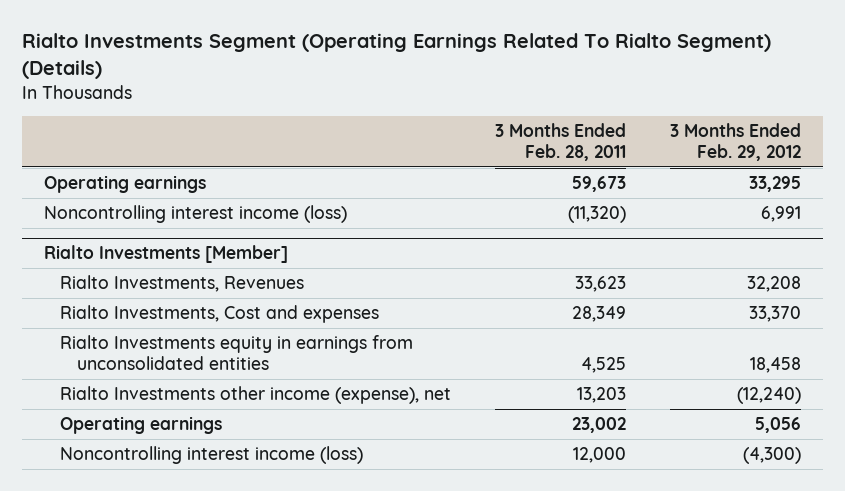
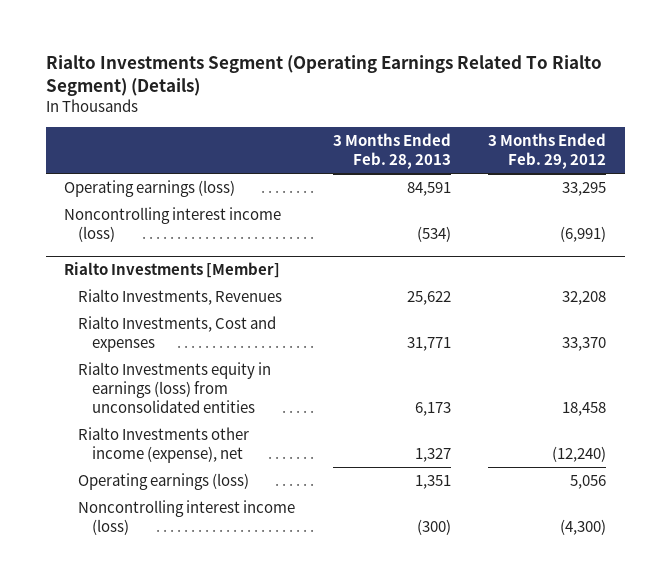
- | 3 Months Ended Feb. 28, 2011 | 3 Months Ended Feb. 29, 2012
+ | 3 Months Ended Feb. 28, 2013 | 3 Months Ended Feb. 29, 2012
- Operating earnings | 59,673 | 33,295
- Noncontrolling interest income (loss) | (11,320) | 6,991
+ Operating earnings (loss) | 84,591 | 33,295
+ Noncontrolling interest income (loss) | (534) | (6,991)
@ Rialto Investments [Member]
- Rialto Investments equity in earnings from unconsolidated entities | 4,525 | 18,458
+ Rialto Investments equity in earnings (loss) from unconsolidated entities | 6,173 | 18,458
- Operating earnings | 23,002 | 5,056
+ Operating earnings (loss) | 1,351 | 5,056

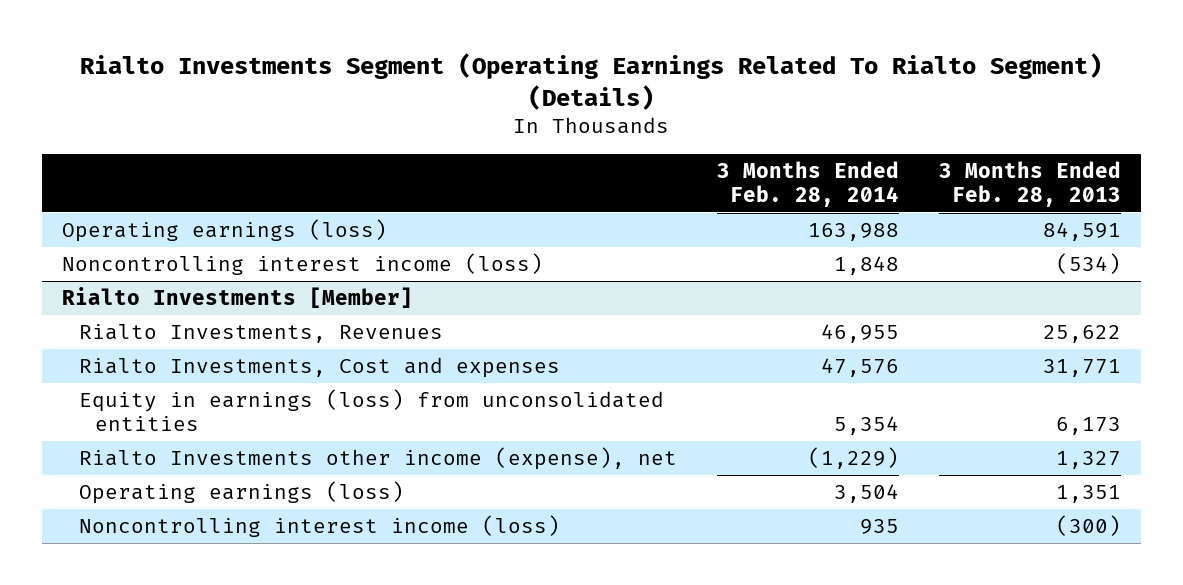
- | 3 Months Ended Feb. 28, 2013 | 3 Months Ended Feb. 29, 2012
+ | 3 Months Ended Feb. 28, 2014 | 3 Months Ended Feb. 28, 2013
@ Rialto Investments [Member]
- Rialto Investments equity in earnings (loss) from unconsolidated entities | 6,173 | 18,458
+ Equity in earnings (loss) from unconsolidated entities | 5,354 | 6,173

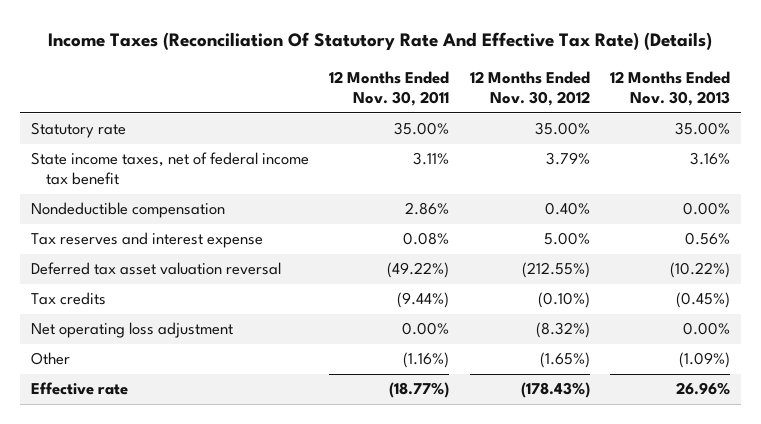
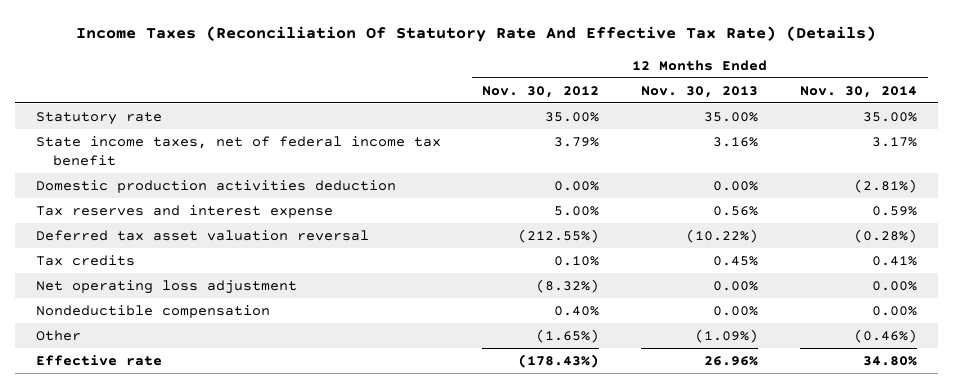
- | 12 Months Ended Nov. 30, 2011 | 12 Months Ended Nov. 30, 2012 | 12 Months Ended Nov. 30, 2013
+ | 12 Months Ended Nov. 30, 2012 | 12 Months Ended Nov. 30, 2013 | 12 Months Ended Nov. 30, 2014
+ Domestic production activities deduction | 0.00% | 0.00% | (2.81%)
- Tax credits | (9.44%) | (0.10%) | (0.45%)
+ Tax credits | 0.10% | 0.45% | 0.41%
moved down: Nondeductible compensation | 0.40% | 0.00% | 0.00%

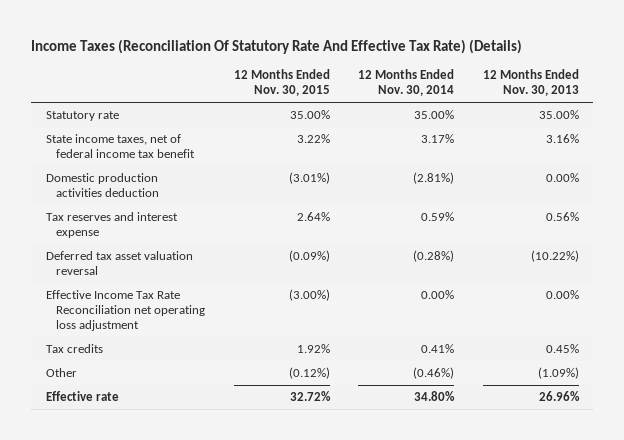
- | 12 Months Ended Nov. 30, 2012 | 12 Months Ended Nov. 30, 2013 | 12 Months Ended Nov. 30, 2014
+ | 12 Months Ended Nov. 30, 2015 | 12 Months Ended Nov. 30, 2014 | 12 Months Ended Nov. 30, 2013
+ Effective Income Tax Rate Reconciliation net operating loss adjustment | (3.00%) | 0.00% | 0.00%
- Net operating loss adjustment | (8.32%) | 0.00% | 0.00%
- Nondeductible compensation | 0.40% | 0.00% | 0.00%

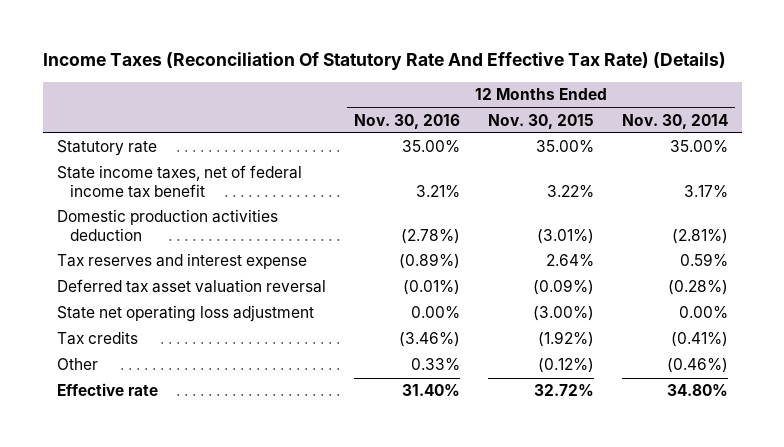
- | 12 Months Ended Nov. 30, 2015 | 12 Months Ended Nov. 30, 2014 | 12 Months Ended Nov. 30, 2013
+ | 12 Months Ended Nov. 30, 2016 | 12 Months Ended Nov. 30, 2015 | 12 Months Ended Nov. 30, 2014
- Effective Income Tax Rate Reconciliation net operating loss adjustment | (3.00%) | 0.00% | 0.00%
- Tax credits | 1.92% | 0.41% | 0.45%
+ State net operating loss adjustment | 0.00% | (3.00%) | 0.00%
+ Tax credits | (3.46%) | (1.92%) | (0.41%)

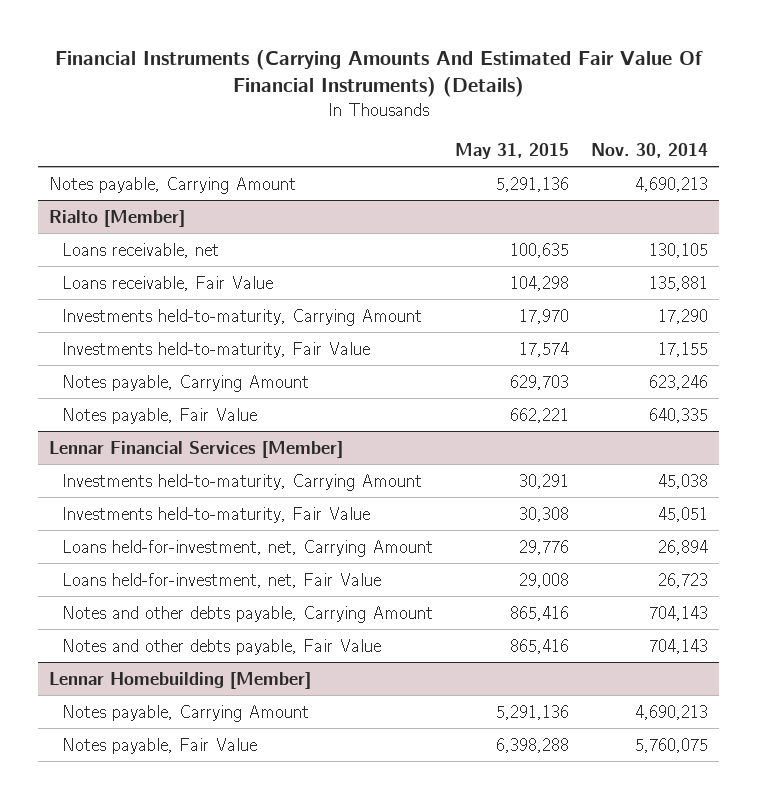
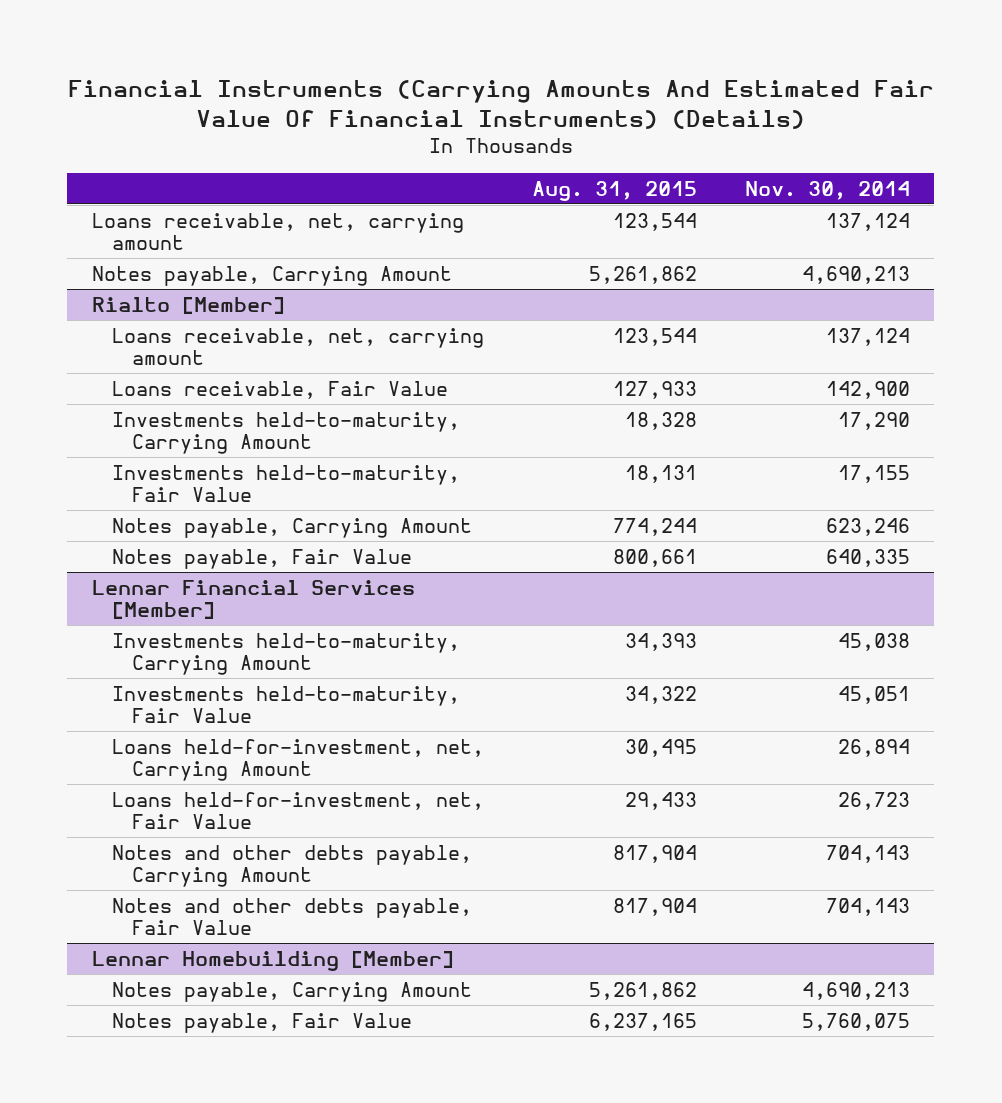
- | May 31, 2015 | Nov. 30, 2014
+ | Aug. 31, 2015 | Nov. 30, 2014
+ Loans receivable, net, carrying amount | 123,544 | 137,124
@ Rialto [Member]
- Loans receivable, net | 100,635 | 130,105
- Loans receivable, Fair Value | 104,298 | 135,881
+ Loans receivable, net, carrying amount | 123,544 | 137,124
+ Loans receivable, Fair Value | 127,933 | 142,900

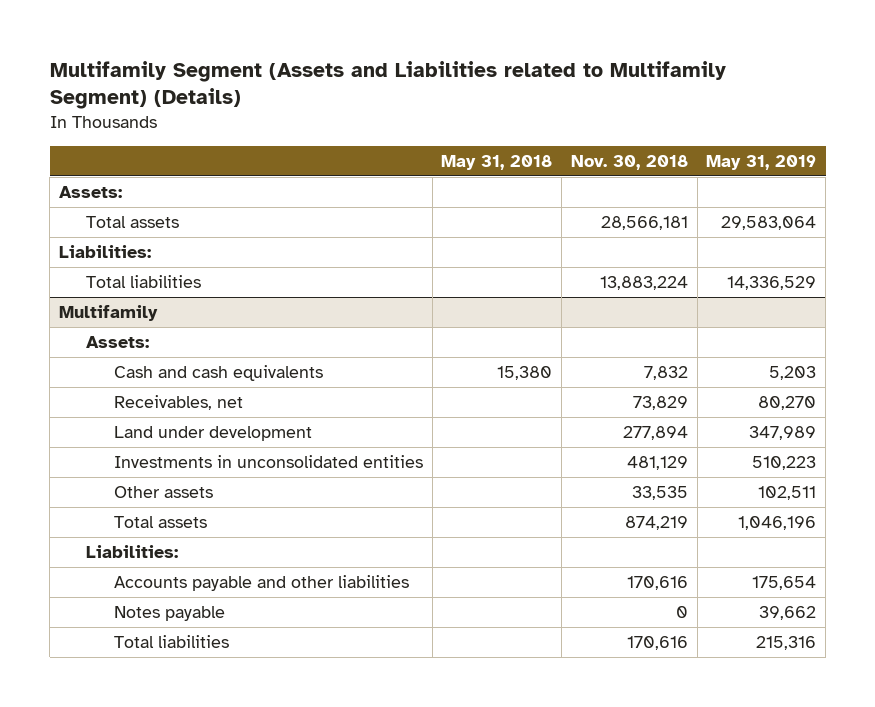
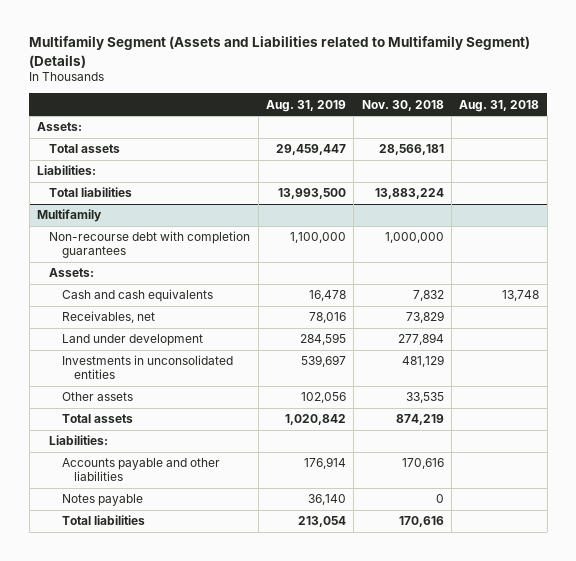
- | May 31, 2018 | Nov. 30, 2018 | May 31, 2019
+ | Aug. 31, 2019 | Nov. 30, 2018 | Aug. 31, 2018
@ Multifamily
+ Non-recourse debt with completion guarantees | 1,100,000 | 1,000,000 |

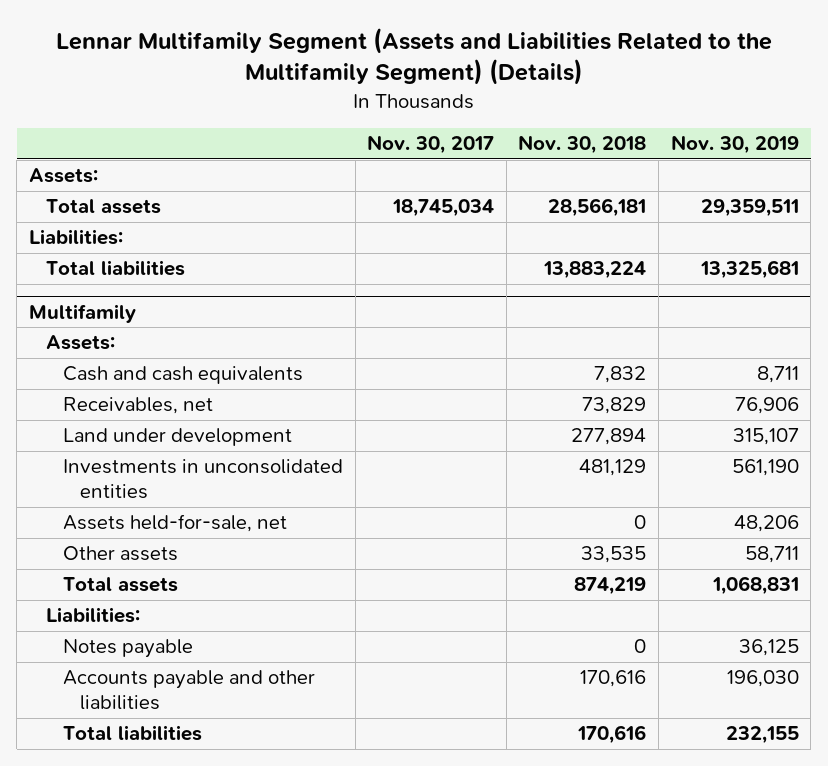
- Multifamily Segment (Assets and Liabilities related to Multifamily Segment) (Details)
+ Lennar Multifamily Segment (Assets and Liabilities Related to the Multifamily Segment) (Details)
- | Aug. 31, 2019 | Nov. 30, 2018 | Aug. 31, 2018
+ | Nov. 30, 2017 | Nov. 30, 2018 | Nov. 30, 2019
@ Multifamily
- Non-recourse debt with completion guarantees | 1,100,000 | 1,000,000 |
+ Assets held-for-sale, net | | 0 | 48,206
moved down: Accounts payable and other liabilities | | 170,616 | 196,030

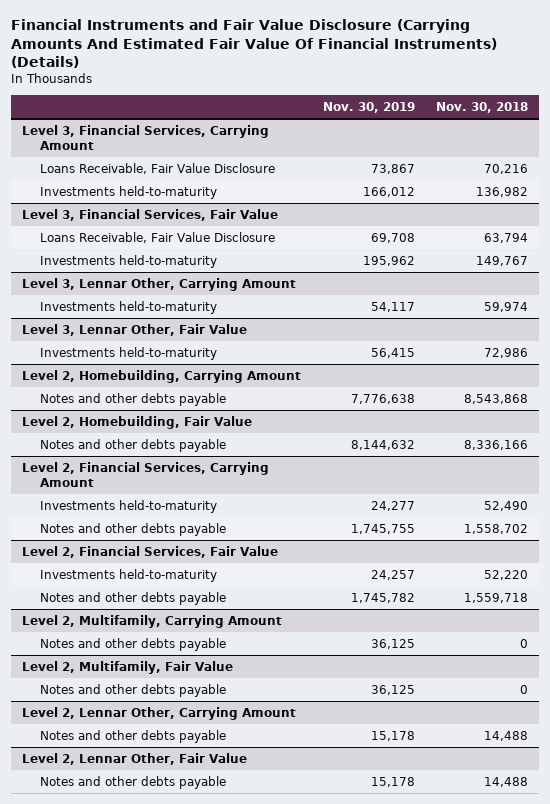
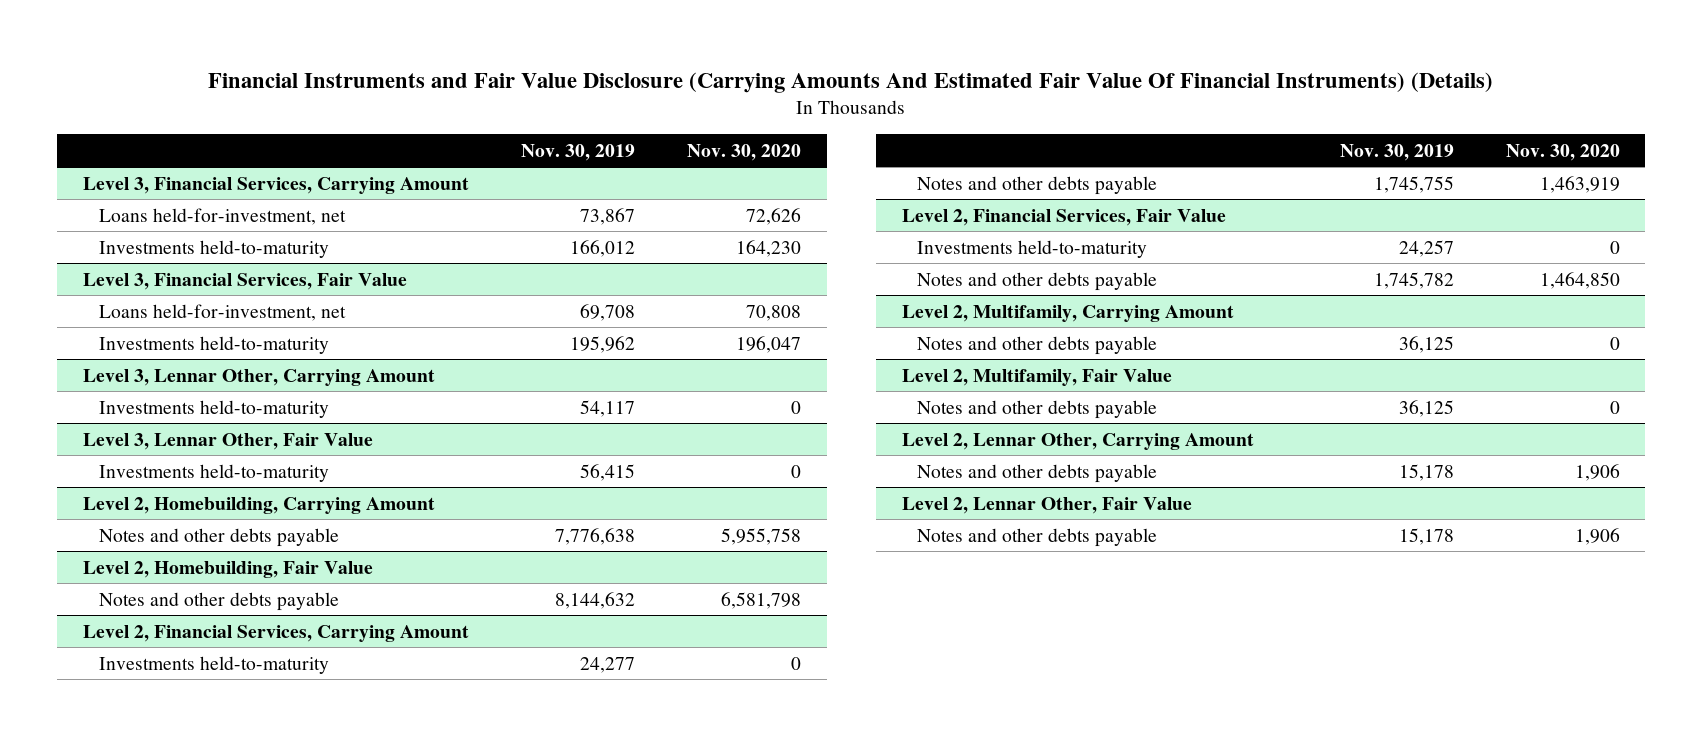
- | Nov. 30, 2019 | Nov. 30, 2018
+ | Nov. 30, 2019 | Nov. 30, 2020
@ Level 3, Financial Services, Carrying Amount
- Loans Receivable, Fair Value Disclosure | 73,867 | 70,216
+ Loans held-for-investment, net | 73,867 | 72,626
@ Level 3, Financial Services, Fair Value
- Loans Receivable, Fair Value Disclosure | 69,708 | 63,794
+ Loans held-for-investment, net | 69,708 | 70,808

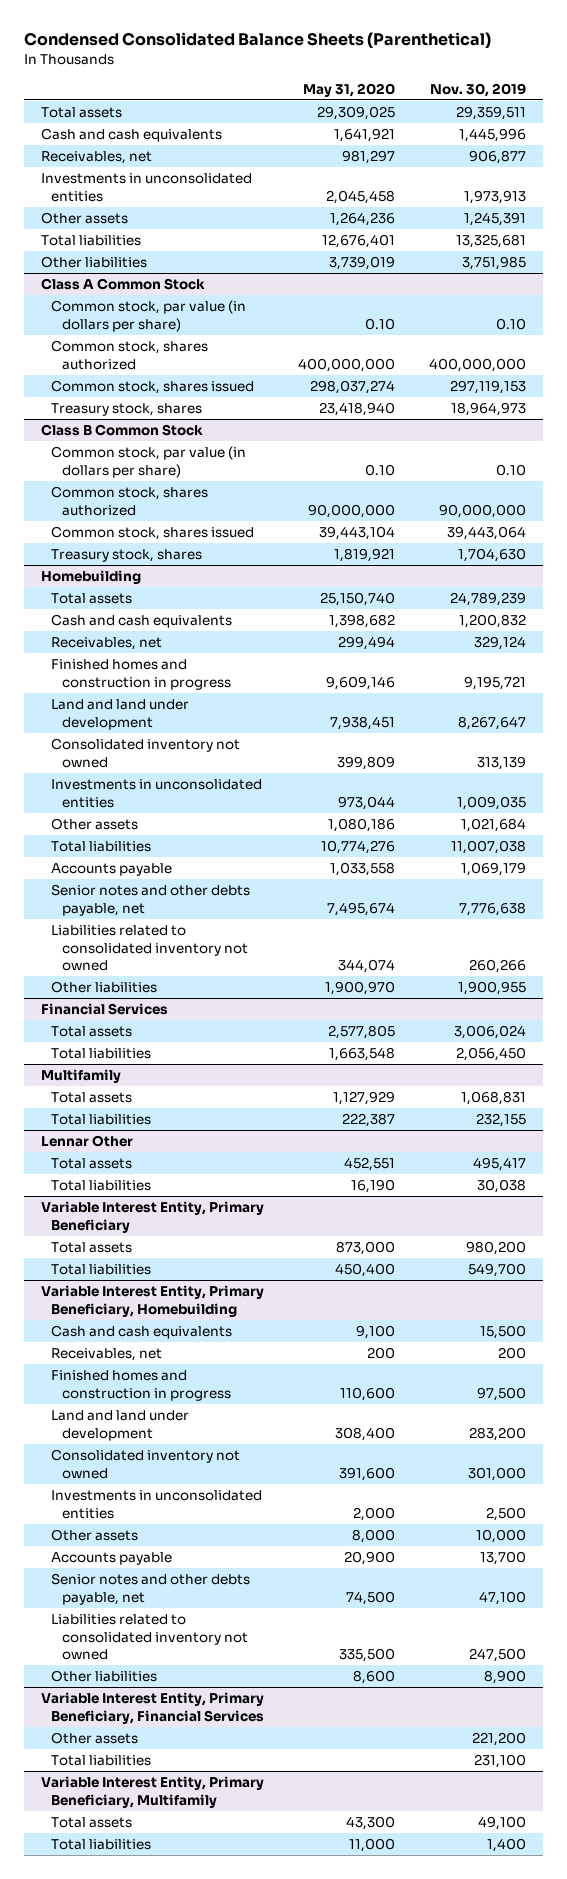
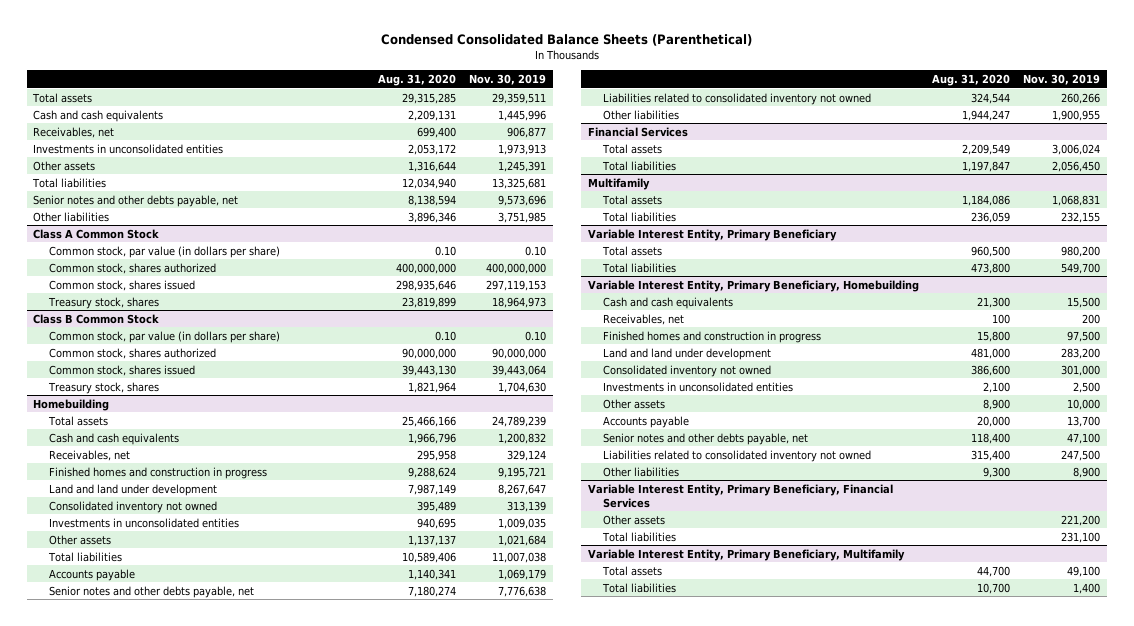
- | May 31, 2020 | Nov. 30, 2019
+ | Aug. 31, 2020 | Nov. 30, 2019
+ Senior notes and other debts payable, net | 8,138,594 | 9,573,696
- Lennar Other
- Total assets | 452,551 | 495,417
- Total liabilities | 16,190 | 30,038

